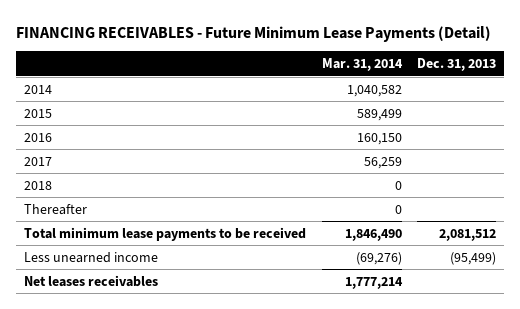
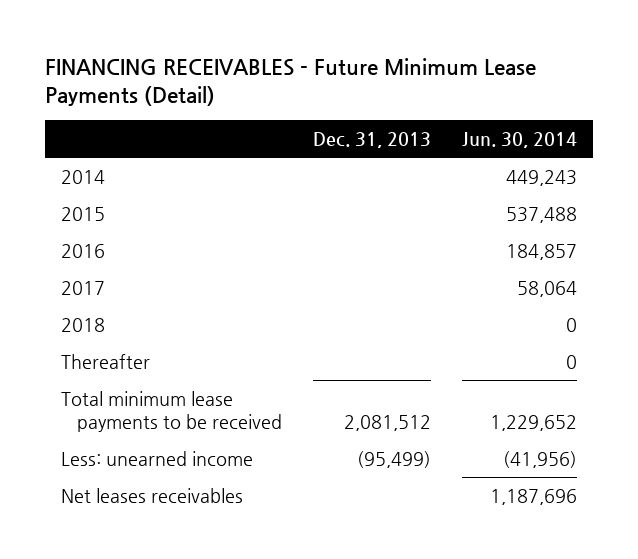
- | Mar. 31, 2014 | Dec. 31, 2013
+ | Dec. 31, 2013 | Jun. 30, 2014
- Less unearned income | (69,276) | (95,499)
+ Less: unearned income | (95,499) | (41,956)

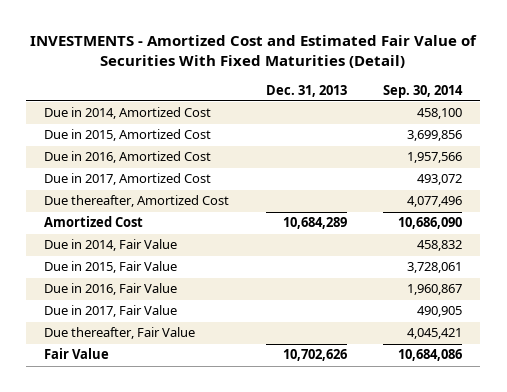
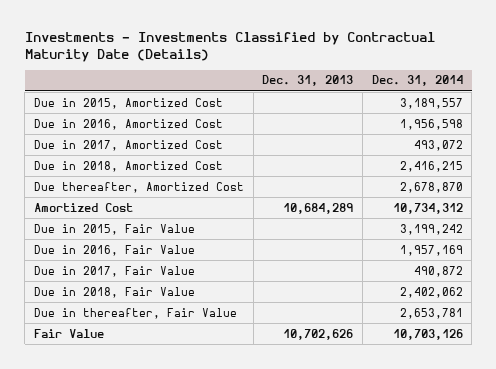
- INVESTMENTS - Amortized Cost and Estimated Fair Value of Securities With Fixed Maturities (Detail)
+ Investments - Investments Classified by Contractual Maturity Date (Details)
- | Dec. 31, 2013 | Sep. 30, 2014
+ | Dec. 31, 2013 | Dec. 31, 2014
- Due in 2014, Amortized Cost | | 458,100
+ Due in 2018, Amortized Cost | | 2,416,215
- Due in 2014, Fair Value | | 458,832
- Due thereafter, Fair Value | | 4,045,421
+ Due in 2018, Fair Value | | 2,402,062
+ Due in thereafter, Fair Value | | 2,653,781

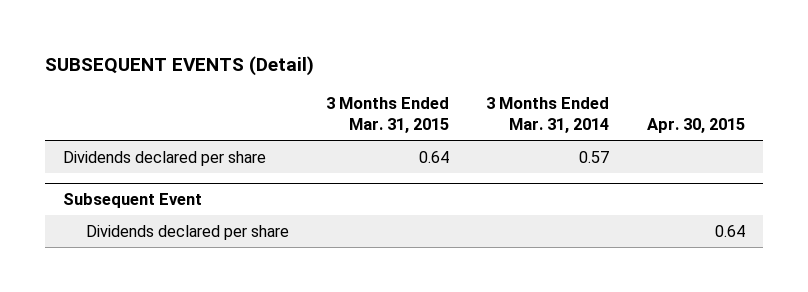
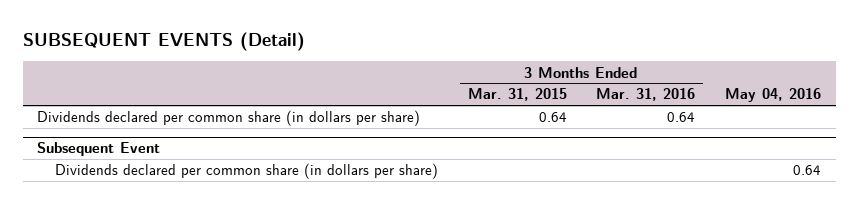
- | 3 Months Ended Mar. 31, 2015 | 3 Months Ended Mar. 31, 2014 | Apr. 30, 2015
+ | 3 Months Ended Mar. 31, 2015 | 3 Months Ended Mar. 31, 2016 | May 04, 2016
- Dividends declared per share | 0.64 | 0.57 |
+ Dividends declared per common share (in dollars per share) | 0.64 | 0.64 |
@ Subsequent Event
- Dividends declared per share | | | 0.64
+ Dividends declared per common share (in dollars per share) | | | 0.64

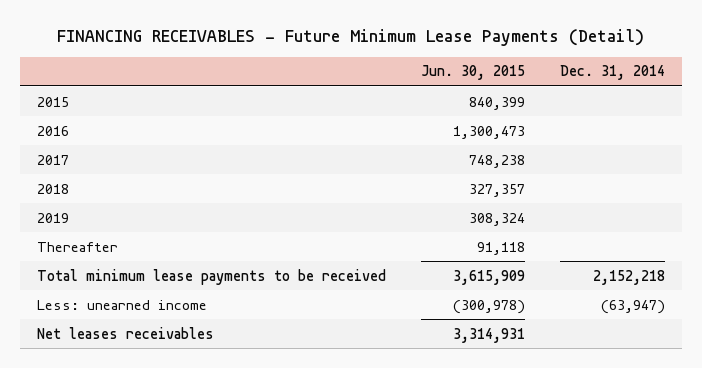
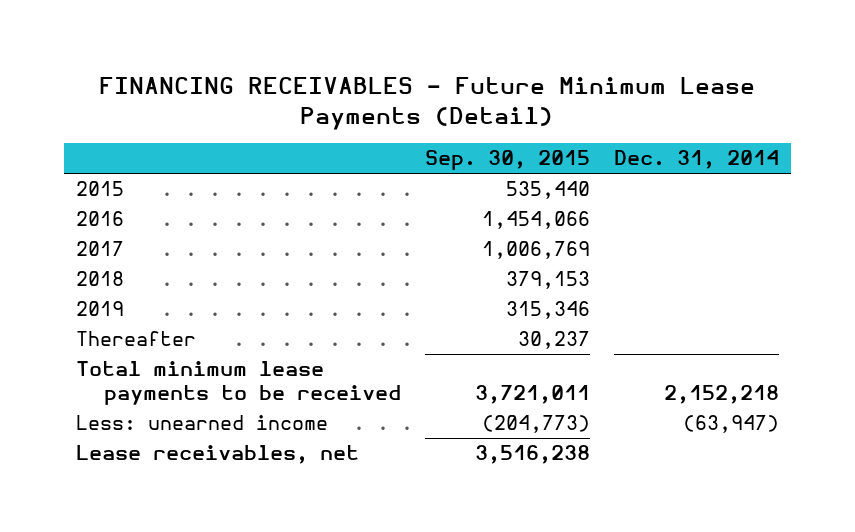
- | Jun. 30, 2015 | Dec. 31, 2014
+ | Sep. 30, 2015 | Dec. 31, 2014
- Net leases receivables | 3,314,931 |
+ Lease receivables, net | 3,516,238 |

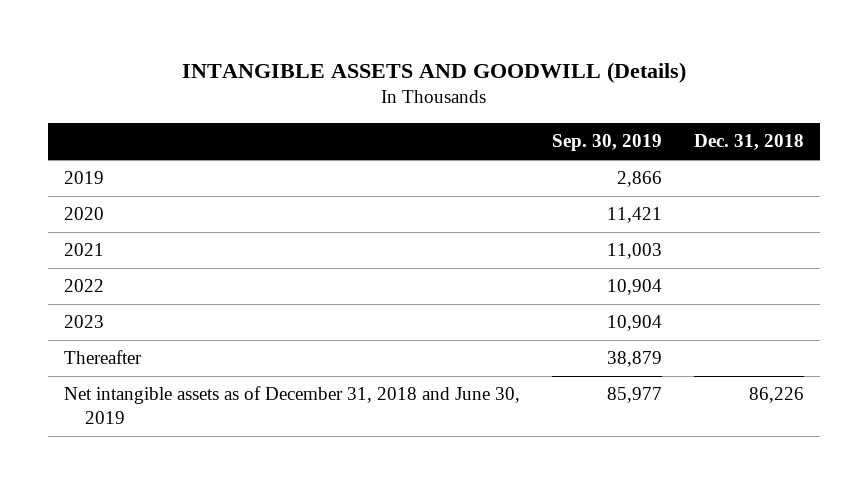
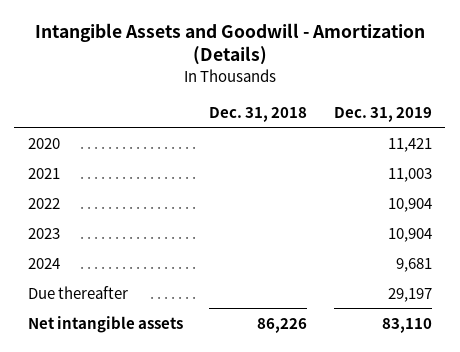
- INTANGIBLE ASSETS AND GOODWILL (Details)
+ Intangible Assets and Goodwill - Amortization (Details)
- | Sep. 30, 2019 | Dec. 31, 2018
+ | Dec. 31, 2018 | Dec. 31, 2019
- 2019 | 2,866 |
- Thereafter | 38,879 |
- Net intangible assets as of December 31, 2018 and June 30, 2019 | 85,977 | 86,226
+ 2024 | | 9,681
+ Due thereafter | | 29,197
+ Net intangible assets | 86,226 | 83,110

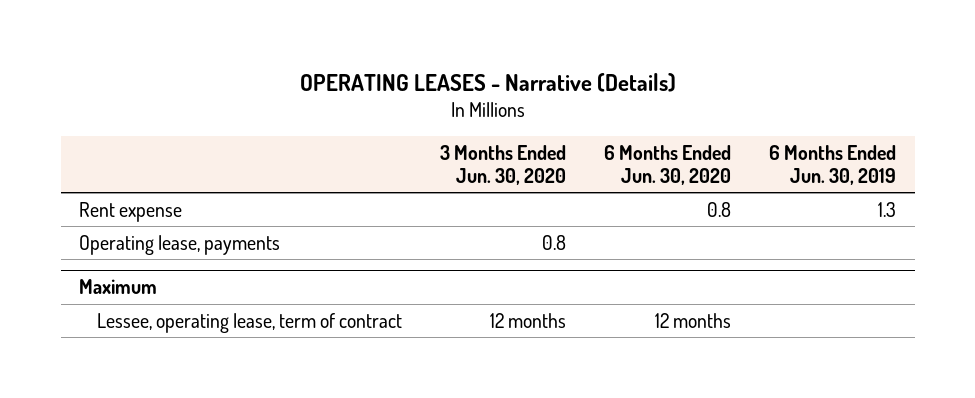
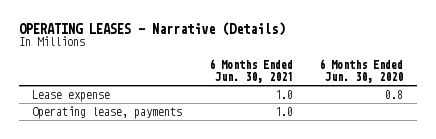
- | 3 Months Ended Jun. 30, 2020 | 6 Months Ended Jun. 30, 2020 | 6 Months Ended Jun. 30, 2019
+ | 6 Months Ended Jun. 30, 2021 | 6 Months Ended Jun. 30, 2020
- Rent expense | | 0.8 | 1.3
+ Lease expense | 1.0 | 0.8
- Maximum
- Lessee, operating lease, term of contract | 12 months | 12 months |

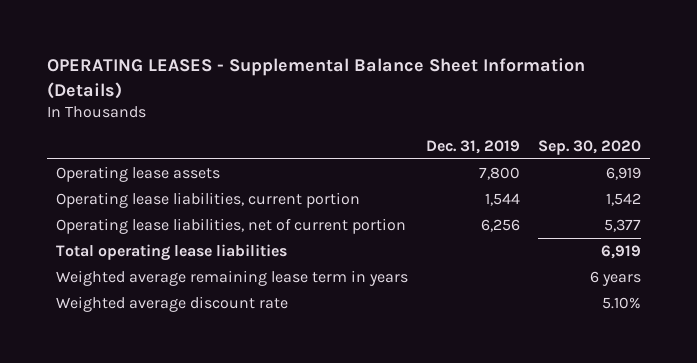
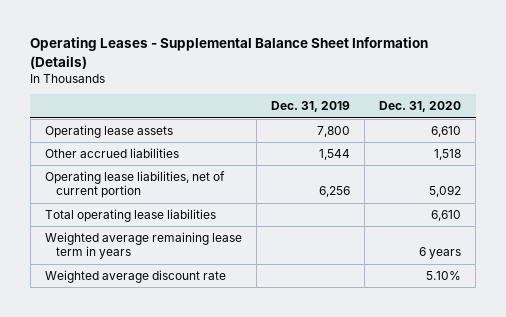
- OPERATING LEASES - Supplemental Balance Sheet Information (Details)
+ Operating Leases - Supplemental Balance Sheet Information (Details)
- | Dec. 31, 2019 | Sep. 30, 2020
+ | Dec. 31, 2019 | Dec. 31, 2020
- Operating lease liabilities, current portion | 1,544 | 1,542
+ Other accrued liabilities | 1,544 | 1,518

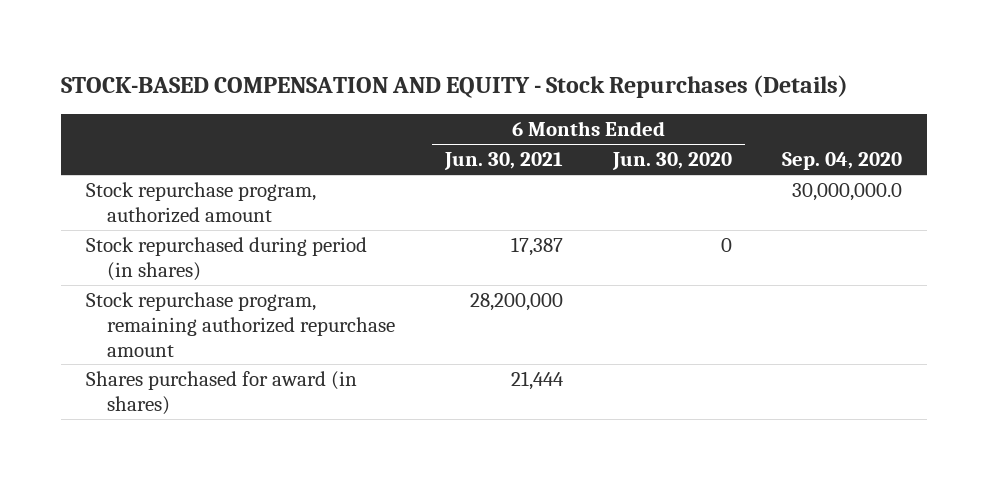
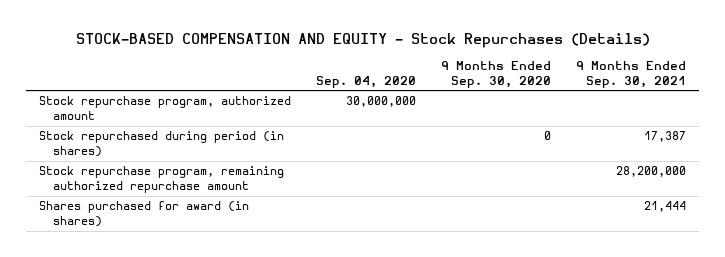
- | 6 Months Ended Jun. 30, 2021 | 6 Months Ended Jun. 30, 2020 | Sep. 04, 2020
+ | Sep. 04, 2020 | 9 Months Ended Sep. 30, 2020 | 9 Months Ended Sep. 30, 2021
- Stock repurchase program, authorized amount | | | 30,000,000.0
+ Stock repurchase program, authorized amount | 30,000,000 | |

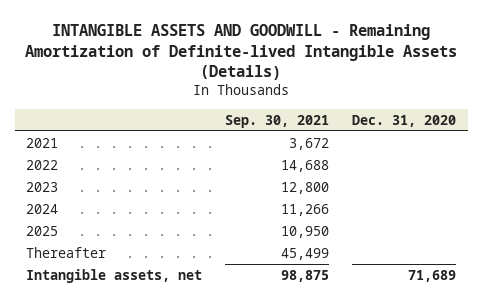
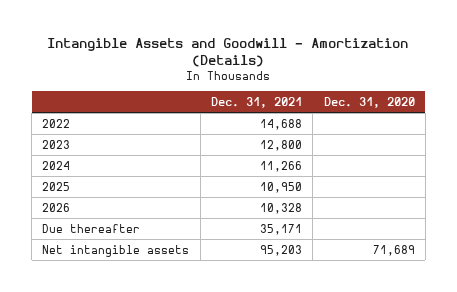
- INTANGIBLE ASSETS AND GOODWILL - Remaining Amortization of Definite-lived Intangible Assets (Details)
+ Intangible Assets and Goodwill - Amortization (Details)
- | Sep. 30, 2021 | Dec. 31, 2020
+ | Dec. 31, 2021 | Dec. 31, 2020
- 2021 | 3,672 |
- Thereafter | 45,499 |
- Intangible assets, net | 98,875 | 71,689
+ 2026 | 10,328 |
+ Due thereafter | 35,171 |
+ Net intangible assets | 95,203 | 71,689

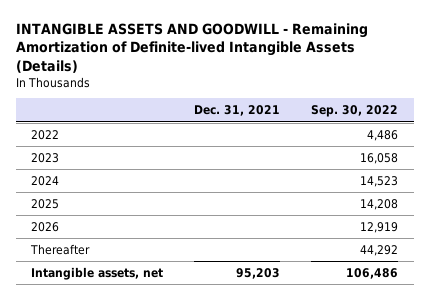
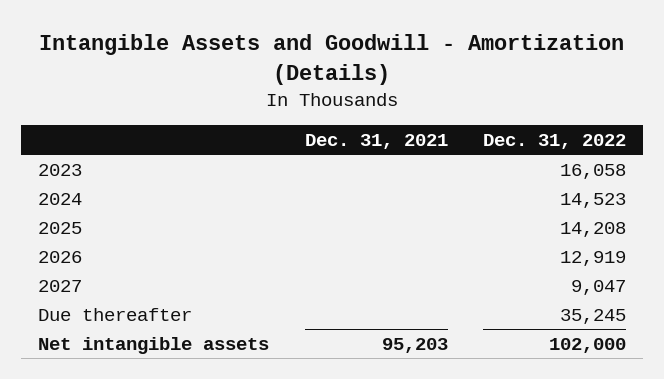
- INTANGIBLE ASSETS AND GOODWILL - Remaining Amortization of Definite-lived Intangible Assets (Details)
+ Intangible Assets and Goodwill - Amortization (Details)
- | Dec. 31, 2021 | Sep. 30, 2022
+ | Dec. 31, 2021 | Dec. 31, 2022
- 2022 | | 4,486
- Thereafter | | 44,292
- Intangible assets, net | 95,203 | 106,486
+ 2027 | | 9,047
+ Due thereafter | | 35,245
+ Net intangible assets | 95,203 | 102,000

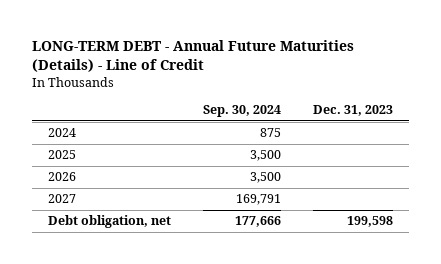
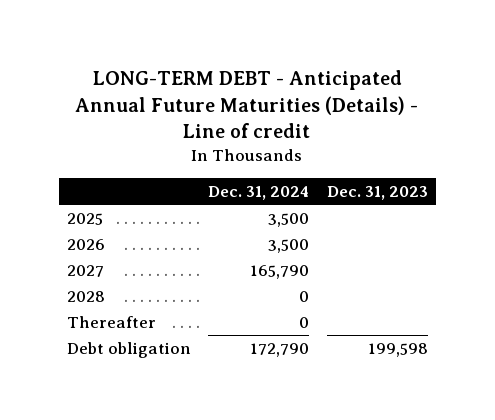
- LONG-TERM DEBT - Annual Future Maturities (Details) - Line of Credit
+ LONG-TERM DEBT - Anticipated Annual Future Maturities (Details) - Line of credit
- | Sep. 30, 2024 | Dec. 31, 2023
+ | Dec. 31, 2024 | Dec. 31, 2023
- 2024 | 875 |
- Debt obligation, net | 177,666 | 199,598
+ 2028 | 0 |
+ Thereafter | 0 |
+ Debt obligation | 172,790 | 199,598

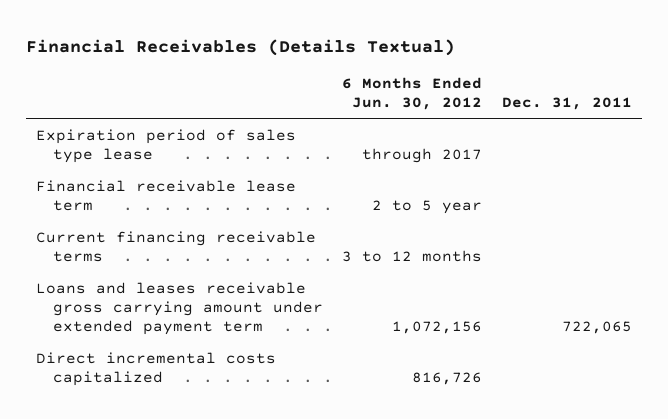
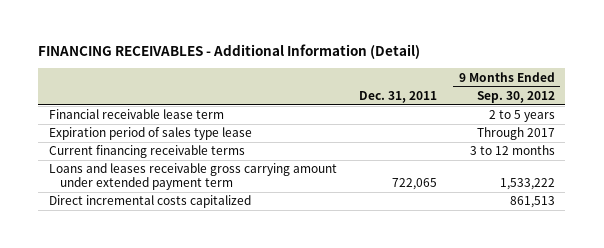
- Financial Receivables (Details Textual)
+ FINANCING RECEIVABLES - Additional Information (Detail)
- | 6 Months Ended Jun. 30, 2012 | Dec. 31, 2011
+ | Dec. 31, 2011 | 9 Months Ended Sep. 30, 2012
moved down: Expiration period of sales type lease | | Through 2017

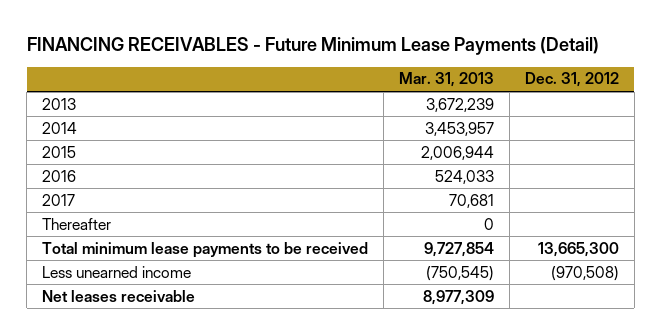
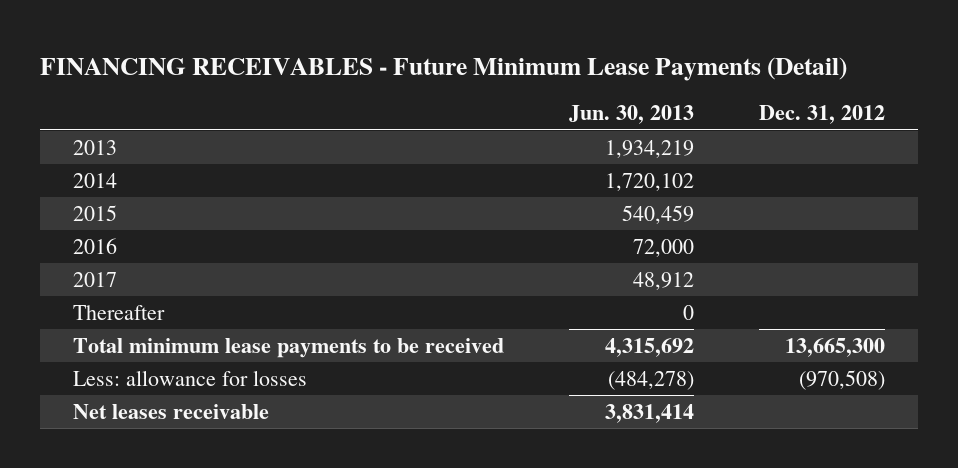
- | Mar. 31, 2013 | Dec. 31, 2012
+ | Jun. 30, 2013 | Dec. 31, 2012
- Less unearned income | (750,545) | (970,508)
+ Less: allowance for losses | (484,278) | (970,508)

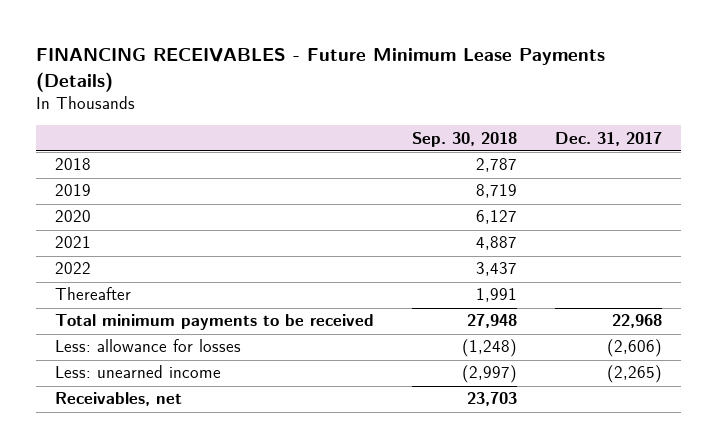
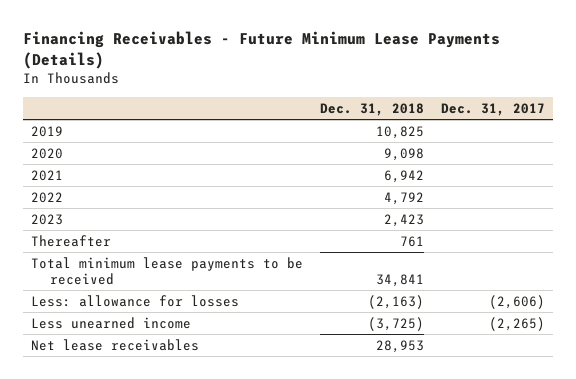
- FINANCING RECEIVABLES - Future Minimum Lease Payments (Details)
+ Financing Receivables - Future Minimum Lease Payments (Details)
- | Sep. 30, 2018 | Dec. 31, 2017
+ | Dec. 31, 2018 | Dec. 31, 2017
- 2018 | 2,787 |
+ 2023 | 2,423 |
- Total minimum payments to be received | 27,948 | 22,968
+ Total minimum lease payments to be received | 34,841 |
- Less: unearned income | (2,997) | (2,265)
- Receivables, net | 23,703 |
+ Less unearned income | (3,725) | (2,265)
+ Net lease receivables | 28,953 |

